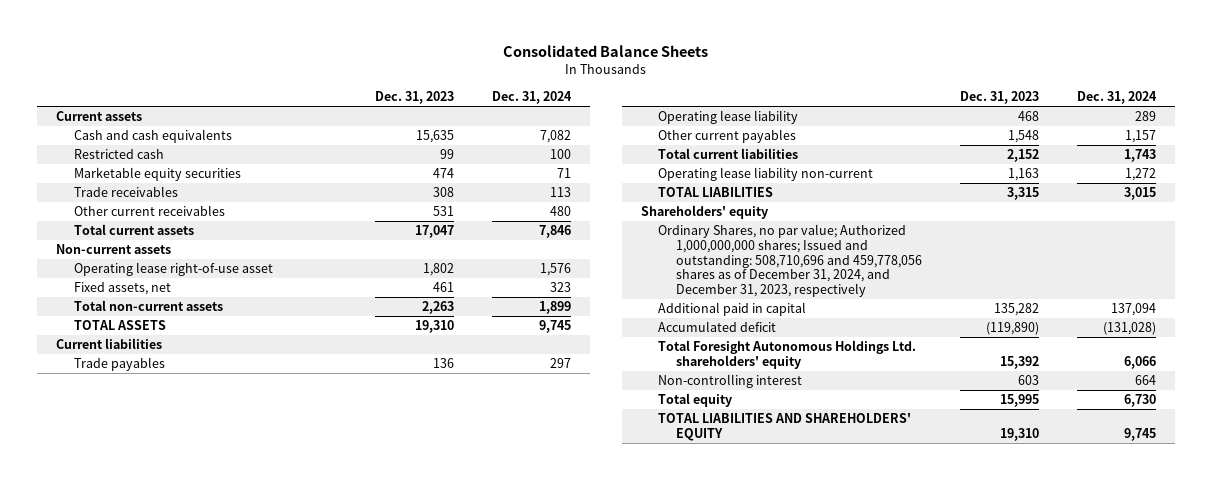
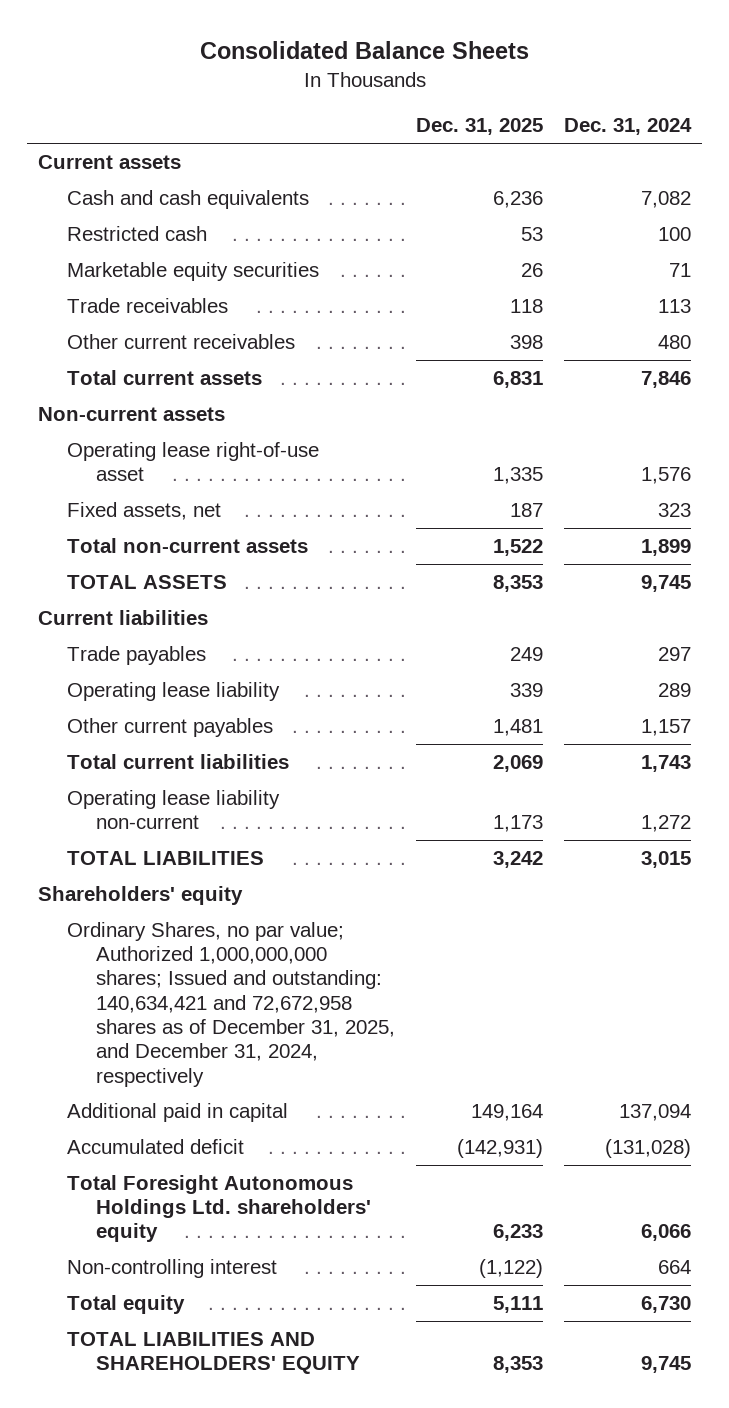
- | Dec. 31, 2023 | Dec. 31, 2024
+ | Dec. 31, 2025 | Dec. 31, 2024
- Ordinary Shares, no par value; Authorized 1,000,000,000 shares; Issued and outstanding: 508,710,696 and 459,778,056 shares as of December 31, 2024, and December 31, 2023, respectively
+ Ordinary Shares, no par value; Authorized 1,000,000,000 shares; Issued and outstanding: 140,634,421 and 72,672,958 shares as of December 31, 2025, and December 31, 2024, respectively

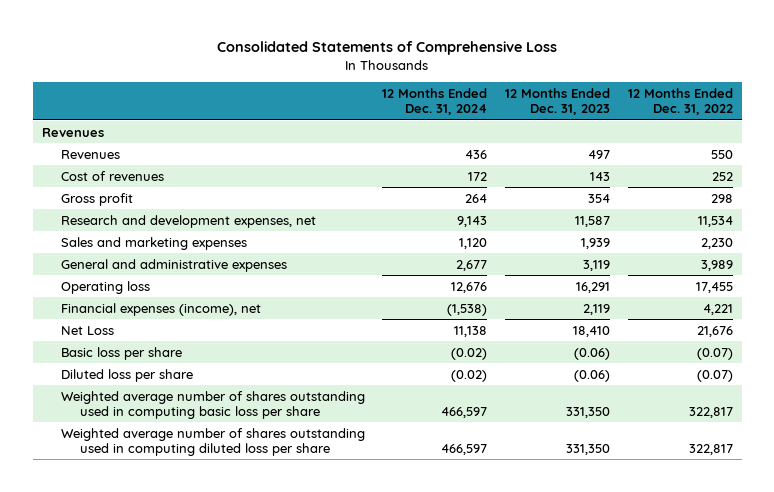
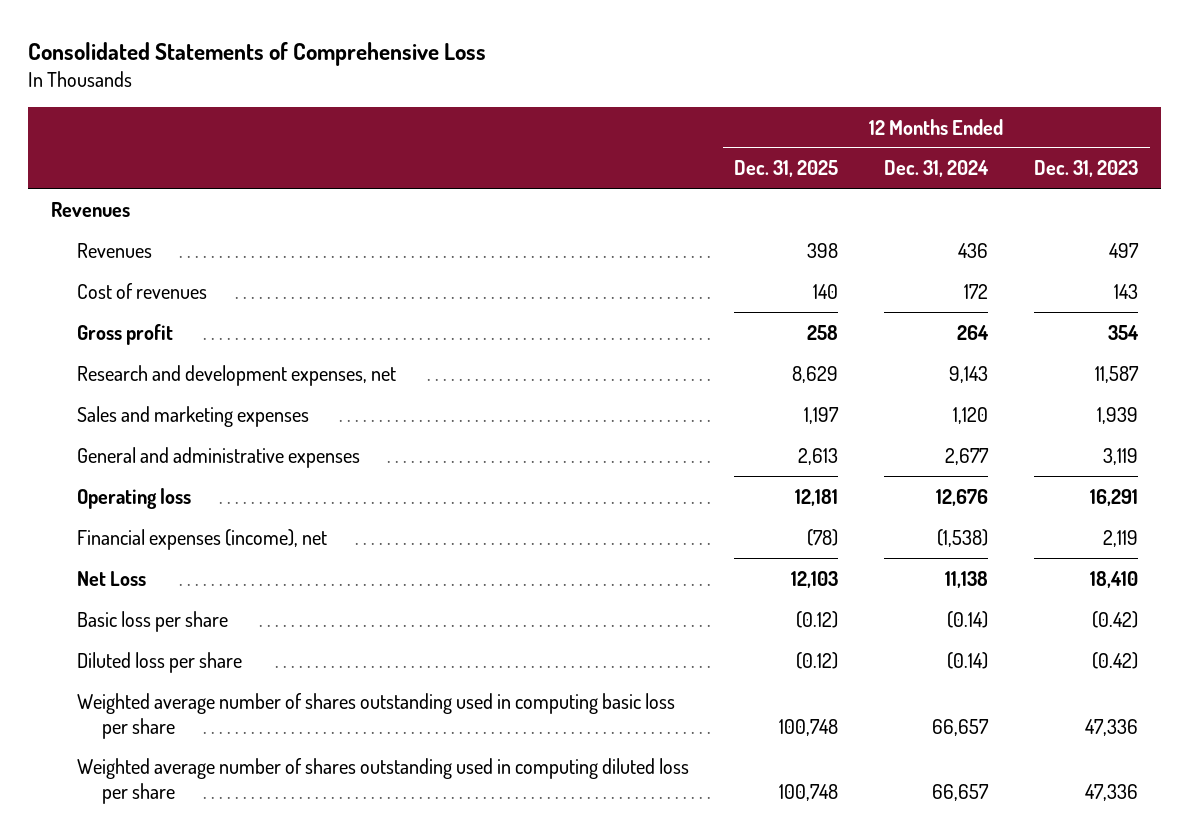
- | 12 Months Ended Dec. 31, 2024 | 12 Months Ended Dec. 31, 2023 | 12 Months Ended Dec. 31, 2022
+ | 12 Months Ended Dec. 31, 2025 | 12 Months Ended Dec. 31, 2024 | 12 Months Ended Dec. 31, 2023
- Basic loss per share | (0.02) | (0.06) | (0.07)
- Diluted loss per share | (0.02) | (0.06) | (0.07)
- Weighted average number of shares outstanding used in computing basic loss per share | 466,597 | 331,350 | 322,817
- Weighted average number of shares outstanding used in computing diluted loss per share | 466,597 | 331,350 | 322,817
+ Basic loss per share | (0.12) | (0.14) | (0.42)
+ Diluted loss per share | (0.12) | (0.14) | (0.42)
+ Weighted average number of shares outstanding used in computing basic loss per share | 100,748 | 66,657 | 47,336
+ Weighted average number of shares outstanding used in computing diluted loss per share | 100,748 | 66,657 | 47,336

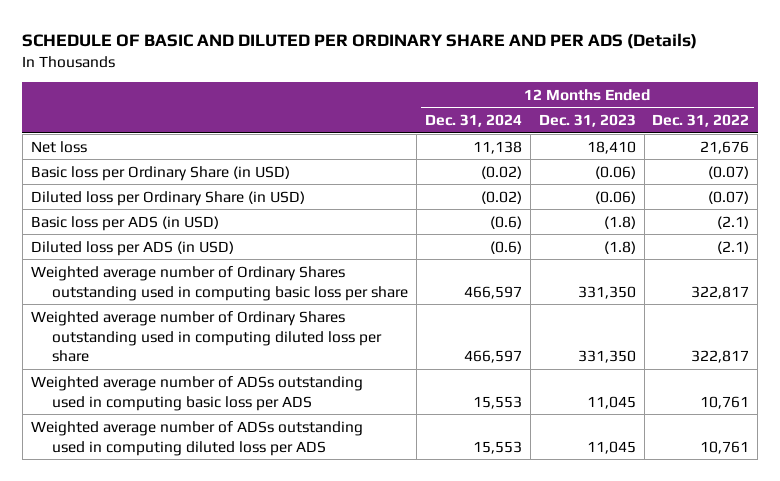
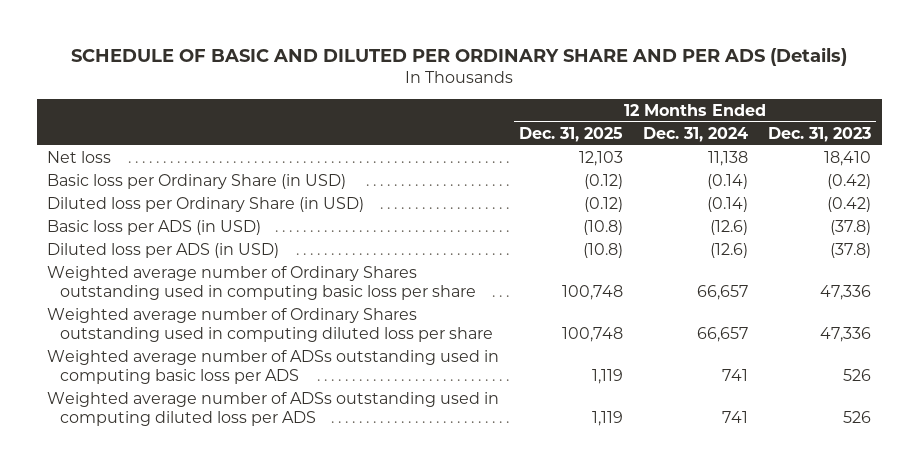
- | 12 Months Ended Dec. 31, 2024 | 12 Months Ended Dec. 31, 2023 | 12 Months Ended Dec. 31, 2022
+ | 12 Months Ended Dec. 31, 2025 | 12 Months Ended Dec. 31, 2024 | 12 Months Ended Dec. 31, 2023
- Basic loss per Ordinary Share (in USD) | (0.02) | (0.06) | (0.07)
- Diluted loss per Ordinary Share (in USD) | (0.02) | (0.06) | (0.07)
- Basic loss per ADS (in USD) | (0.6) | (1.8) | (2.1)
- Diluted loss per ADS (in USD) | (0.6) | (1.8) | (2.1)
- Weighted average number of Ordinary Shares outstanding used in computing basic loss per share | 466,597 | 331,350 | 322,817
- Weighted average number of Ordinary Shares outstanding used in computing diluted loss per share | 466,597 | 331,350 | 322,817
- Weighted average number of ADSs outstanding used in computing basic loss per ADS | 15,553 | 11,045 | 10,761
- Weighted average number of ADSs outstanding used in computing diluted loss per ADS | 15,553 | 11,045 | 10,761
+ Basic loss per Ordinary Share (in USD) | (0.12) | (0.14) | (0.42)
+ Diluted loss per Ordinary Share (in USD) | (0.12) | (0.14) | (0.42)
+ Basic loss per ADS (in USD) | (10.8) | (12.6) | (37.8)
+ Diluted loss per ADS (in USD) | (10.8) | (12.6) | (37.8)
+ Weighted average number of Ordinary Shares outstanding used in computing basic loss per share | 100,748 | 66,657 | 47,336
+ Weighted average number of Ordinary Shares outstanding used in computing diluted loss per share | 100,748 | 66,657 | 47,336
+ Weighted average number of ADSs outstanding used in computing basic loss per ADS | 1,119 | 741 | 526
+ Weighted average number of ADSs outstanding used in computing diluted loss per ADS | 1,119 | 741 | 526

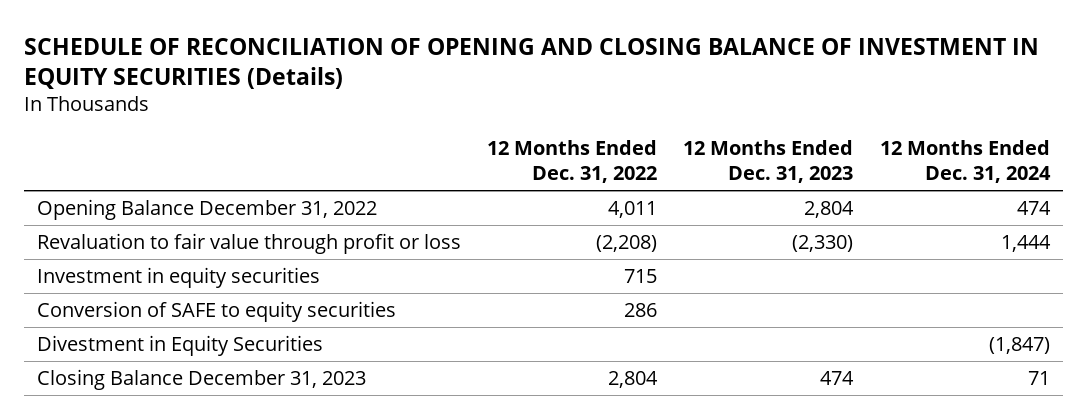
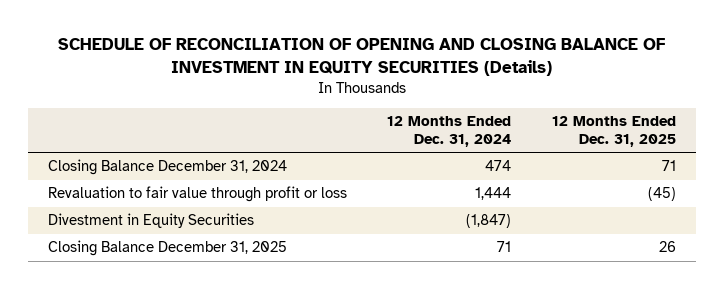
- | 12 Months Ended Dec. 31, 2022 | 12 Months Ended Dec. 31, 2023 | 12 Months Ended Dec. 31, 2024
+ | 12 Months Ended Dec. 31, 2024 | 12 Months Ended Dec. 31, 2025
- Opening Balance December 31, 2022 | 4,011 | 2,804 | 474
+ Closing Balance December 31, 2024 | 474 | 71
- Investment in equity securities | 715 | |
- Conversion of SAFE to equity securities | 286 | |
- Closing Balance December 31, 2023 | 2,804 | 474 | 71
+ Closing Balance December 31, 2025 | 71 | 26

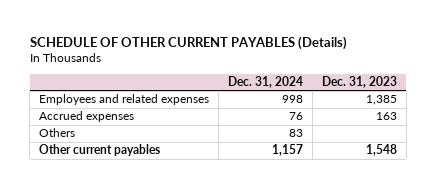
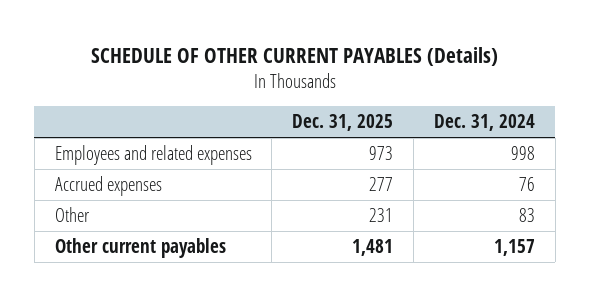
- | Dec. 31, 2024 | Dec. 31, 2023
+ | Dec. 31, 2025 | Dec. 31, 2024
- Others | 83 |
+ Other | 231 | 83

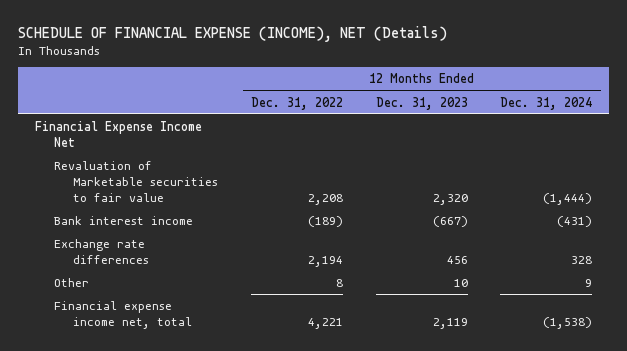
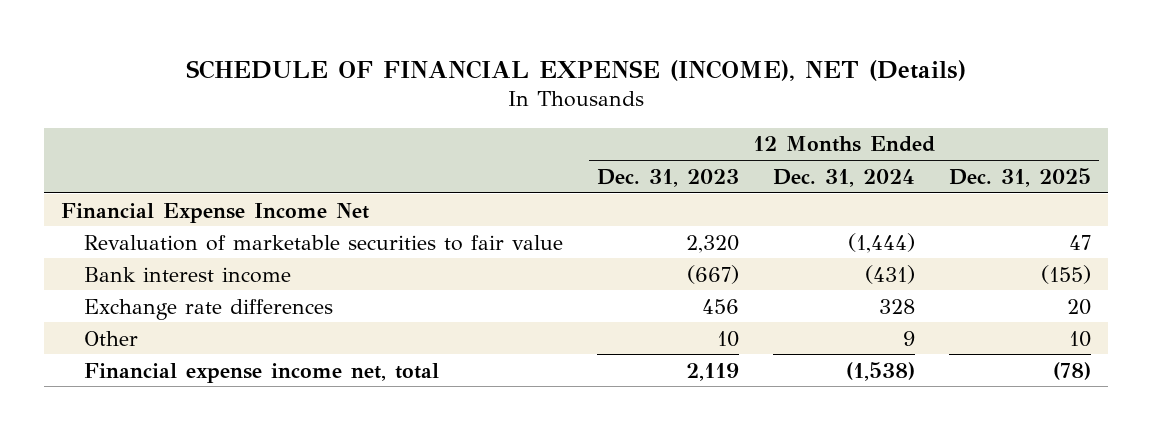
- | 12 Months Ended Dec. 31, 2022 | 12 Months Ended Dec. 31, 2023 | 12 Months Ended Dec. 31, 2024
+ | 12 Months Ended Dec. 31, 2023 | 12 Months Ended Dec. 31, 2024 | 12 Months Ended Dec. 31, 2025
- Revaluation of Marketable securities to fair value | 2,208 | 2,320 | (1,444)
+ Revaluation of marketable securities to fair value | 2,320 | (1,444) | 47

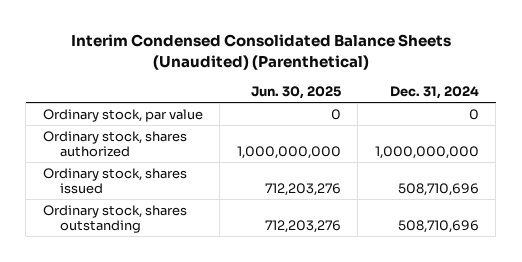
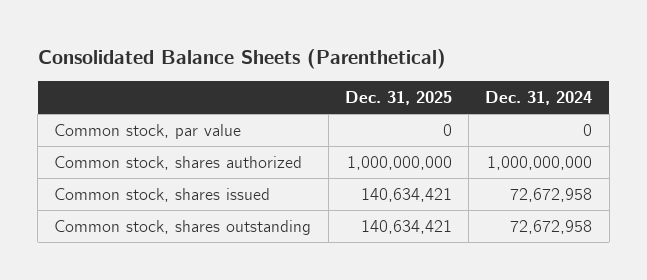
- Interim Condensed Consolidated Balance Sheets (Unaudited) (Parenthetical)
+ Consolidated Balance Sheets (Parenthetical)
- | Jun. 30, 2025 | Dec. 31, 2024
+ | Dec. 31, 2025 | Dec. 31, 2024
- Ordinary stock, par value | 0 | 0
- Ordinary stock, shares authorized | 1,000,000,000 | 1,000,000,000
- Ordinary stock, shares issued | 712,203,276 | 508,710,696
- Ordinary stock, shares outstanding | 712,203,276 | 508,710,696
+ Common stock, par value | 0 | 0
+ Common stock, shares authorized | 1,000,000,000 | 1,000,000,000
+ Common stock, shares issued | 140,634,421 | 72,672,958
+ Common stock, shares outstanding | 140,634,421 | 72,672,958

